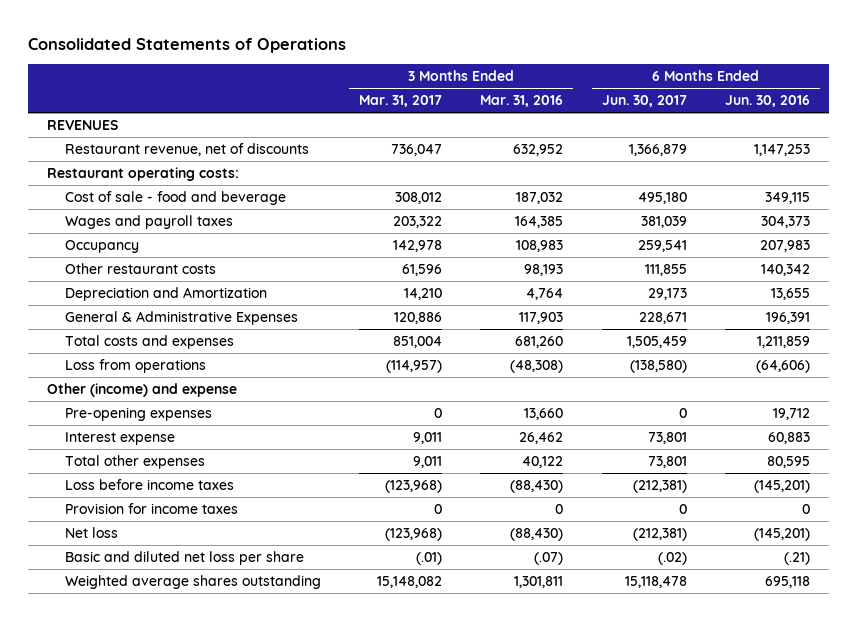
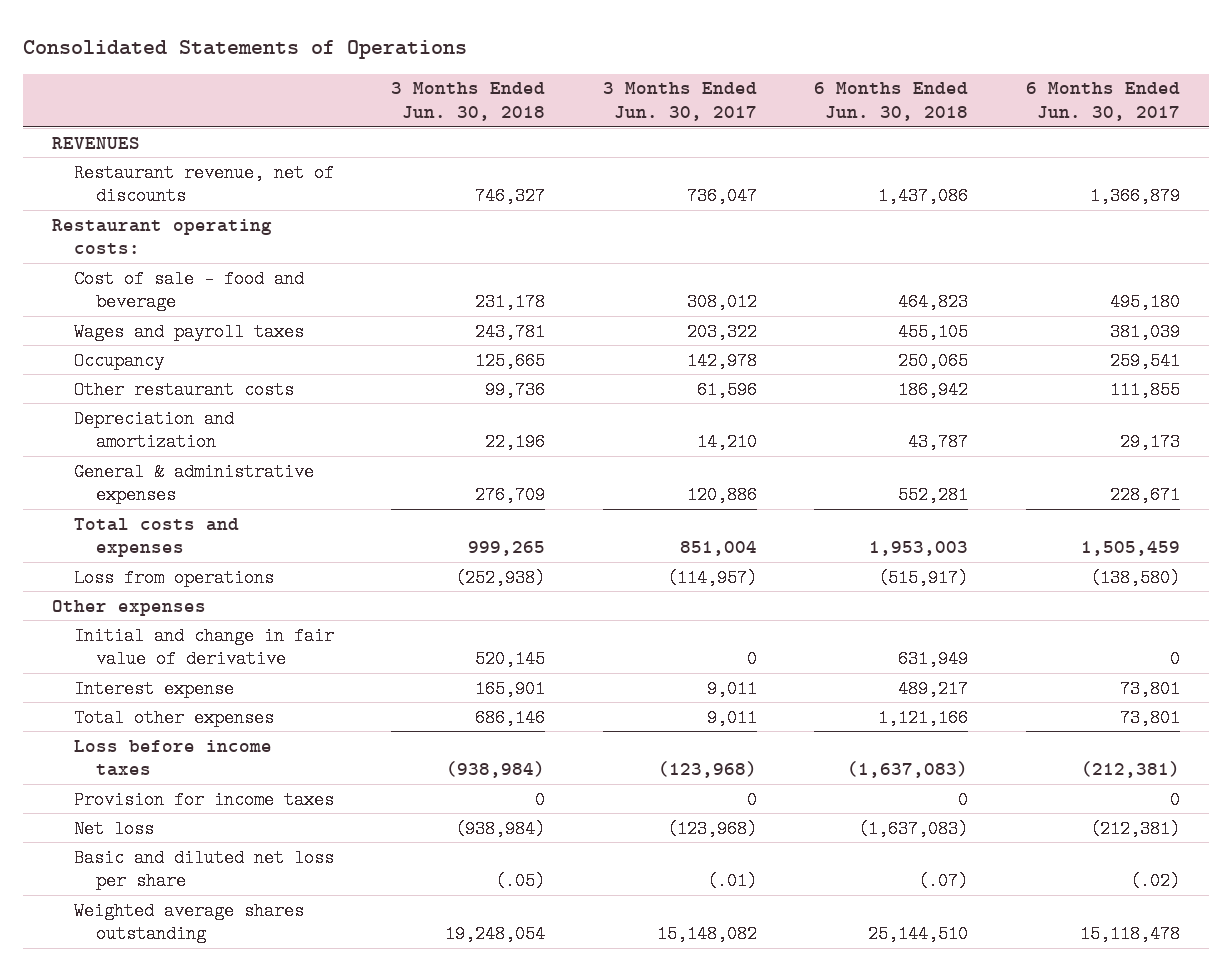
- | 3 Months Ended Mar. 31, 2017 | 3 Months Ended Mar. 31, 2016 | 6 Months Ended Jun. 30, 2017 | 6 Months Ended Jun. 30, 2016
+ | 3 Months Ended Jun. 30, 2018 | 3 Months Ended Jun. 30, 2017 | 6 Months Ended Jun. 30, 2018 | 6 Months Ended Jun. 30, 2017
- Depreciation and Amortization | 14,210 | 4,764 | 29,173 | 13,655
- General & Administrative Expenses | 120,886 | 117,903 | 228,671 | 196,391
+ Depreciation and amortization | 22,196 | 14,210 | 43,787 | 29,173
+ General & administrative expenses | 276,709 | 120,886 | 552,281 | 228,671
- Other (income) and expense
- Pre-opening expenses | 0 | 13,660 | 0 | 19,712
+ Other expenses
+ Initial and change in fair value of derivative | 520,145 | 0 | 631,949 | 0

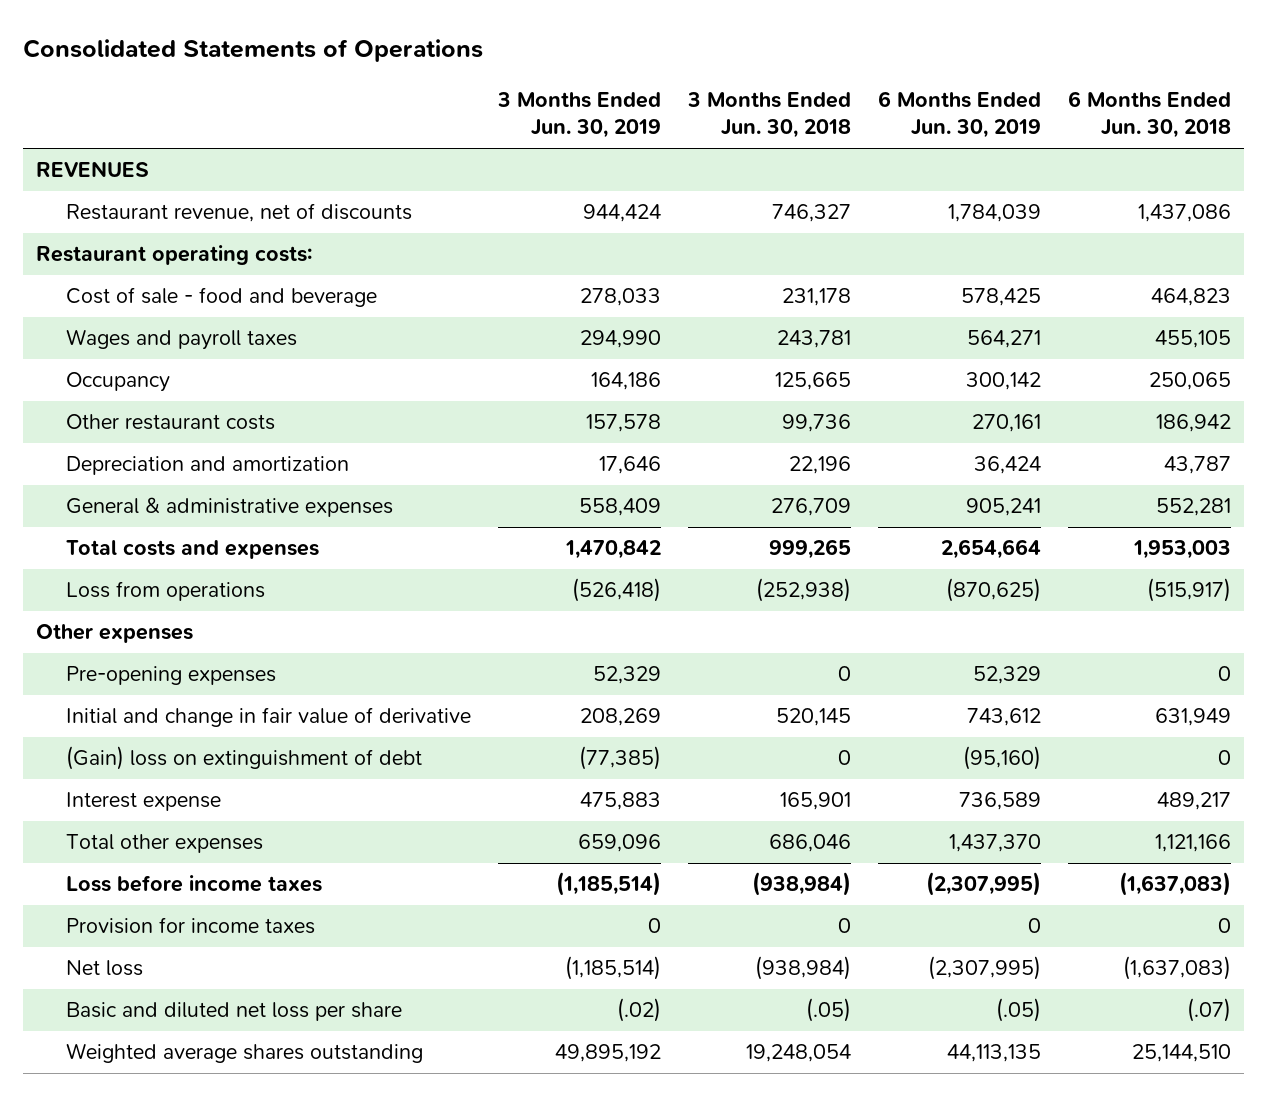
- | 3 Months Ended Jun. 30, 2018 | 3 Months Ended Jun. 30, 2017 | 6 Months Ended Jun. 30, 2018 | 6 Months Ended Jun. 30, 2017
+ | 3 Months Ended Jun. 30, 2019 | 3 Months Ended Jun. 30, 2018 | 6 Months Ended Jun. 30, 2019 | 6 Months Ended Jun. 30, 2018
+ Pre-opening expenses | 52,329 | 0 | 52,329 | 0
+ (Gain) loss on extinguishment of debt | (77,385) | 0 | (95,160) | 0
- Total other expenses | 686,146 | 9,011 | 1,121,166 | 73,801
+ Total other expenses | 659,096 | 686,046 | 1,437,370 | 1,121,166

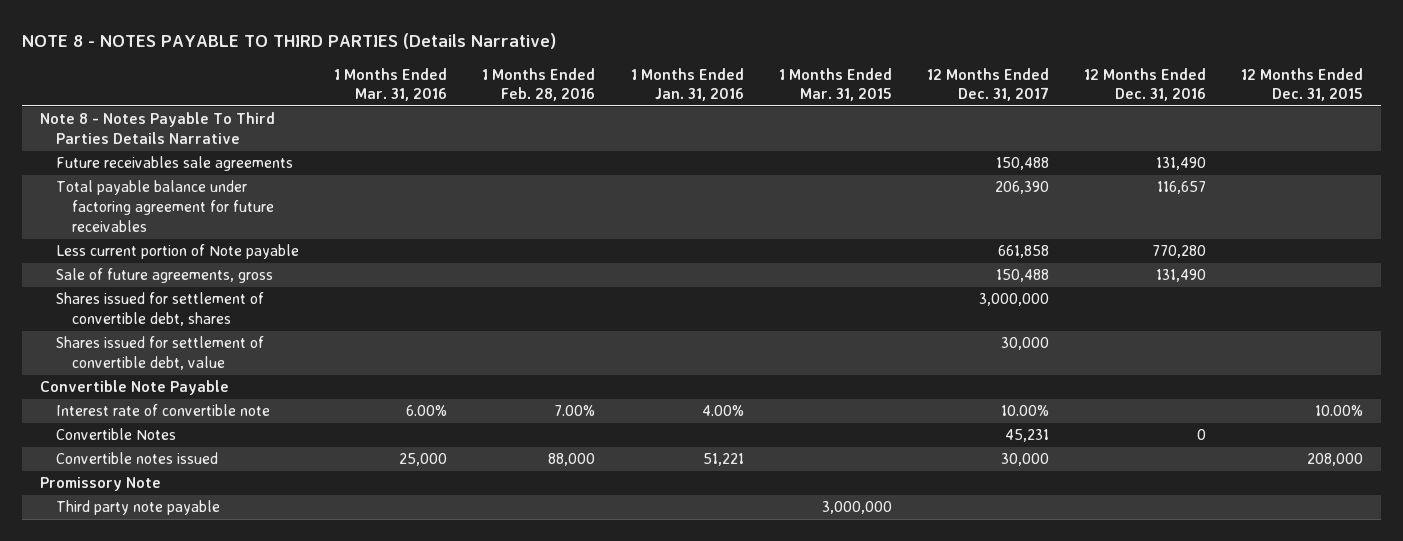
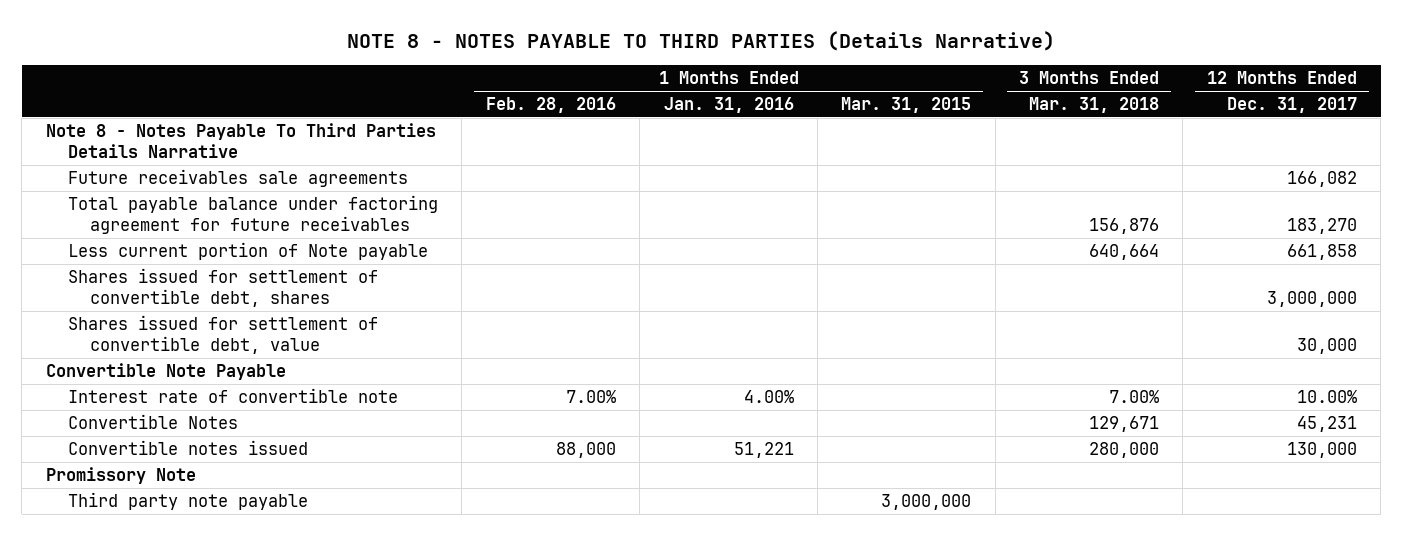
- | 1 Months Ended Mar. 31, 2016 | 1 Months Ended Feb. 28, 2016 | 1 Months Ended Jan. 31, 2016 | 1 Months Ended Mar. 31, 2015 | 12 Months Ended Dec. 31, 2017 | 12 Months Ended Dec. 31, 2016 | 12 Months Ended Dec. 31, 2015
+ | 1 Months Ended Feb. 28, 2016 | 1 Months Ended Jan. 31, 2016 | 1 Months Ended Mar. 31, 2015 | 3 Months Ended Mar. 31, 2018 | 12 Months Ended Dec. 31, 2017
- Future receivables sale agreements | | | | | 150,488 | 131,490 |
- Total payable balance under factoring agreement for future receivables | | | | | 206,390 | 116,657 |
+ Future receivables sale agreements | | | | | 166,082
+ Total payable balance under factoring agreement for future receivables | | | | 156,876 | 183,270
- Sale of future agreements, gross | | | | | 150,488 | 131,490 |
- Convertible notes issued | 25,000 | 88,000 | 51,221 | | 30,000 | | 208,000
+ Convertible notes issued | 88,000 | 51,221 | | 280,000 | 130,000

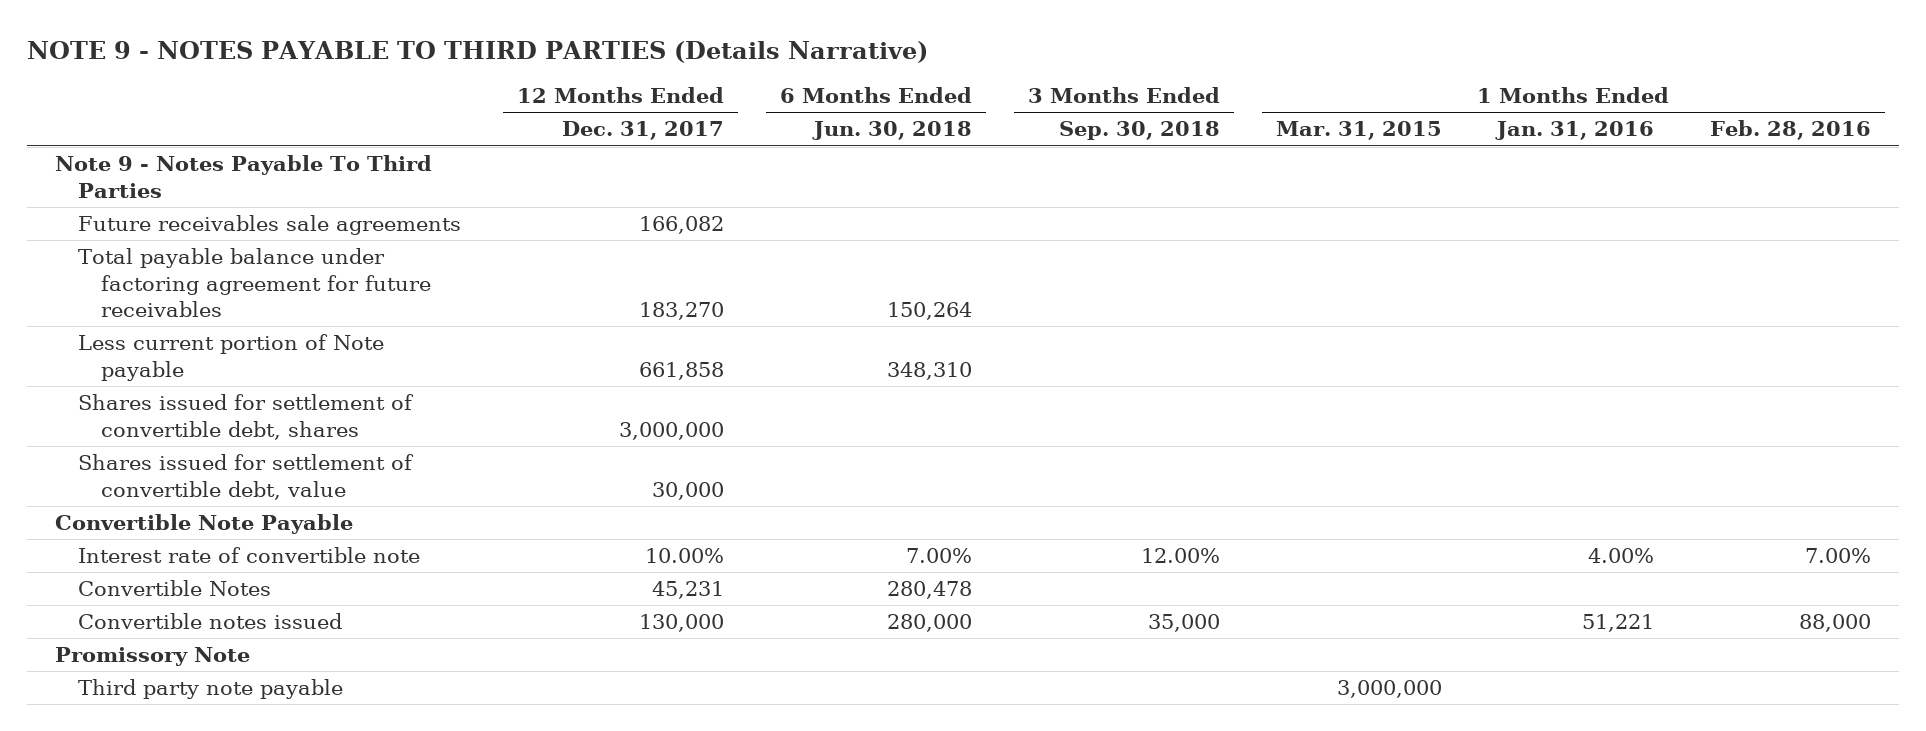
- NOTE 8 - NOTES PAYABLE TO THIRD PARTIES (Details Narrative)
+ NOTE 9 - NOTES PAYABLE TO THIRD PARTIES (Details Narrative)
- | 1 Months Ended Feb. 28, 2016 | 1 Months Ended Jan. 31, 2016 | 1 Months Ended Mar. 31, 2015 | 3 Months Ended Mar. 31, 2018 | 12 Months Ended Dec. 31, 2017
+ | 12 Months Ended Dec. 31, 2017 | 6 Months Ended Jun. 30, 2018 | 3 Months Ended Sep. 30, 2018 | 1 Months Ended Mar. 31, 2015 | 1 Months Ended Jan. 31, 2016 | 1 Months Ended Feb. 28, 2016
- Note 8 - Notes Payable To Third Parties Details Narrative
+ Note 9 - Notes Payable To Third Parties

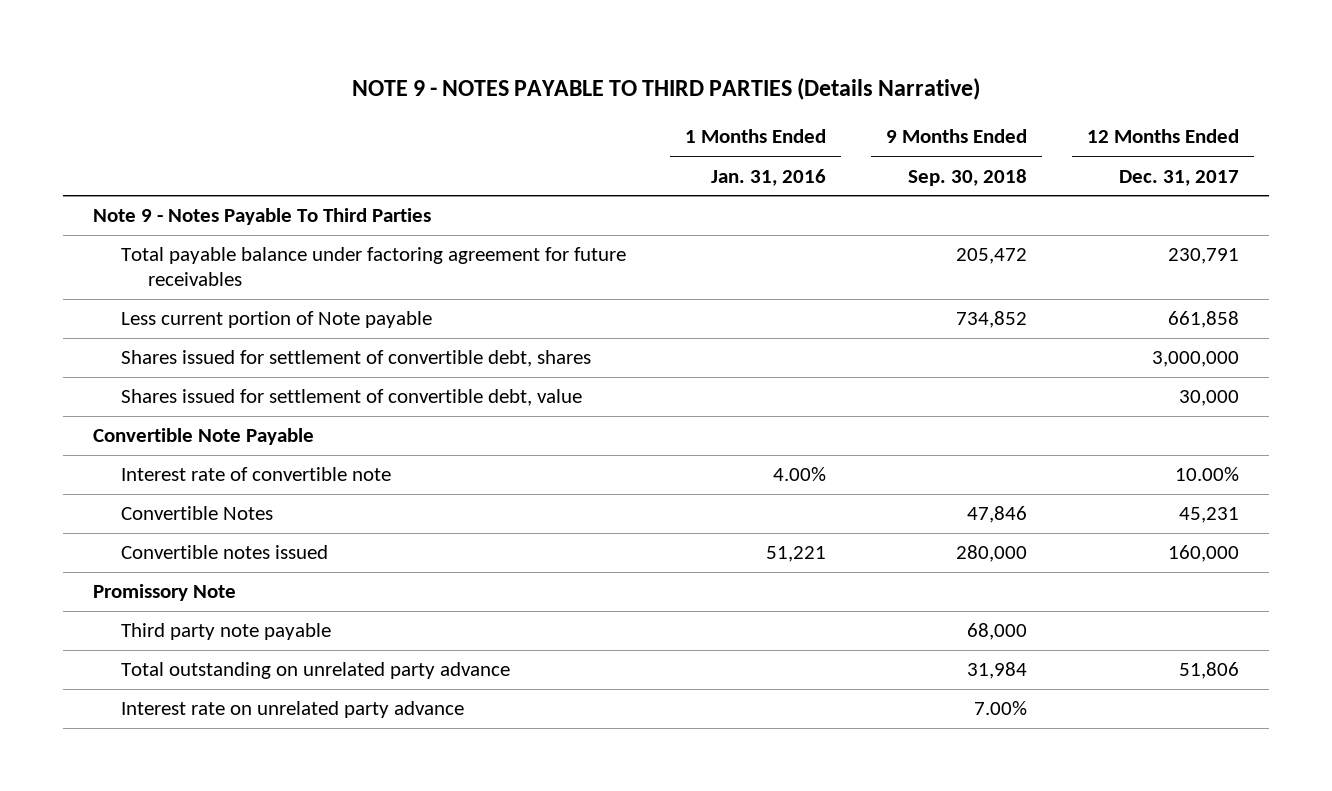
- | 12 Months Ended Dec. 31, 2017 | 6 Months Ended Jun. 30, 2018 | 3 Months Ended Sep. 30, 2018 | 1 Months Ended Mar. 31, 2015 | 1 Months Ended Jan. 31, 2016 | 1 Months Ended Feb. 28, 2016
+ | 1 Months Ended Jan. 31, 2016 | 9 Months Ended Sep. 30, 2018 | 12 Months Ended Dec. 31, 2017
- Future receivables sale agreements | 166,082 | | | | |
- Total payable balance under factoring agreement for future receivables | 183,270 | 150,264 | | | |
+ Total payable balance under factoring agreement for future receivables | | 205,472 | 230,791
- Convertible notes issued | 130,000 | 280,000 | 35,000 | | 51,221 | 88,000
+ Convertible notes issued | 51,221 | 280,000 | 160,000
+ Total outstanding on unrelated party advance | | 31,984 | 51,806
+ Interest rate on unrelated party advance | | 7.00% |

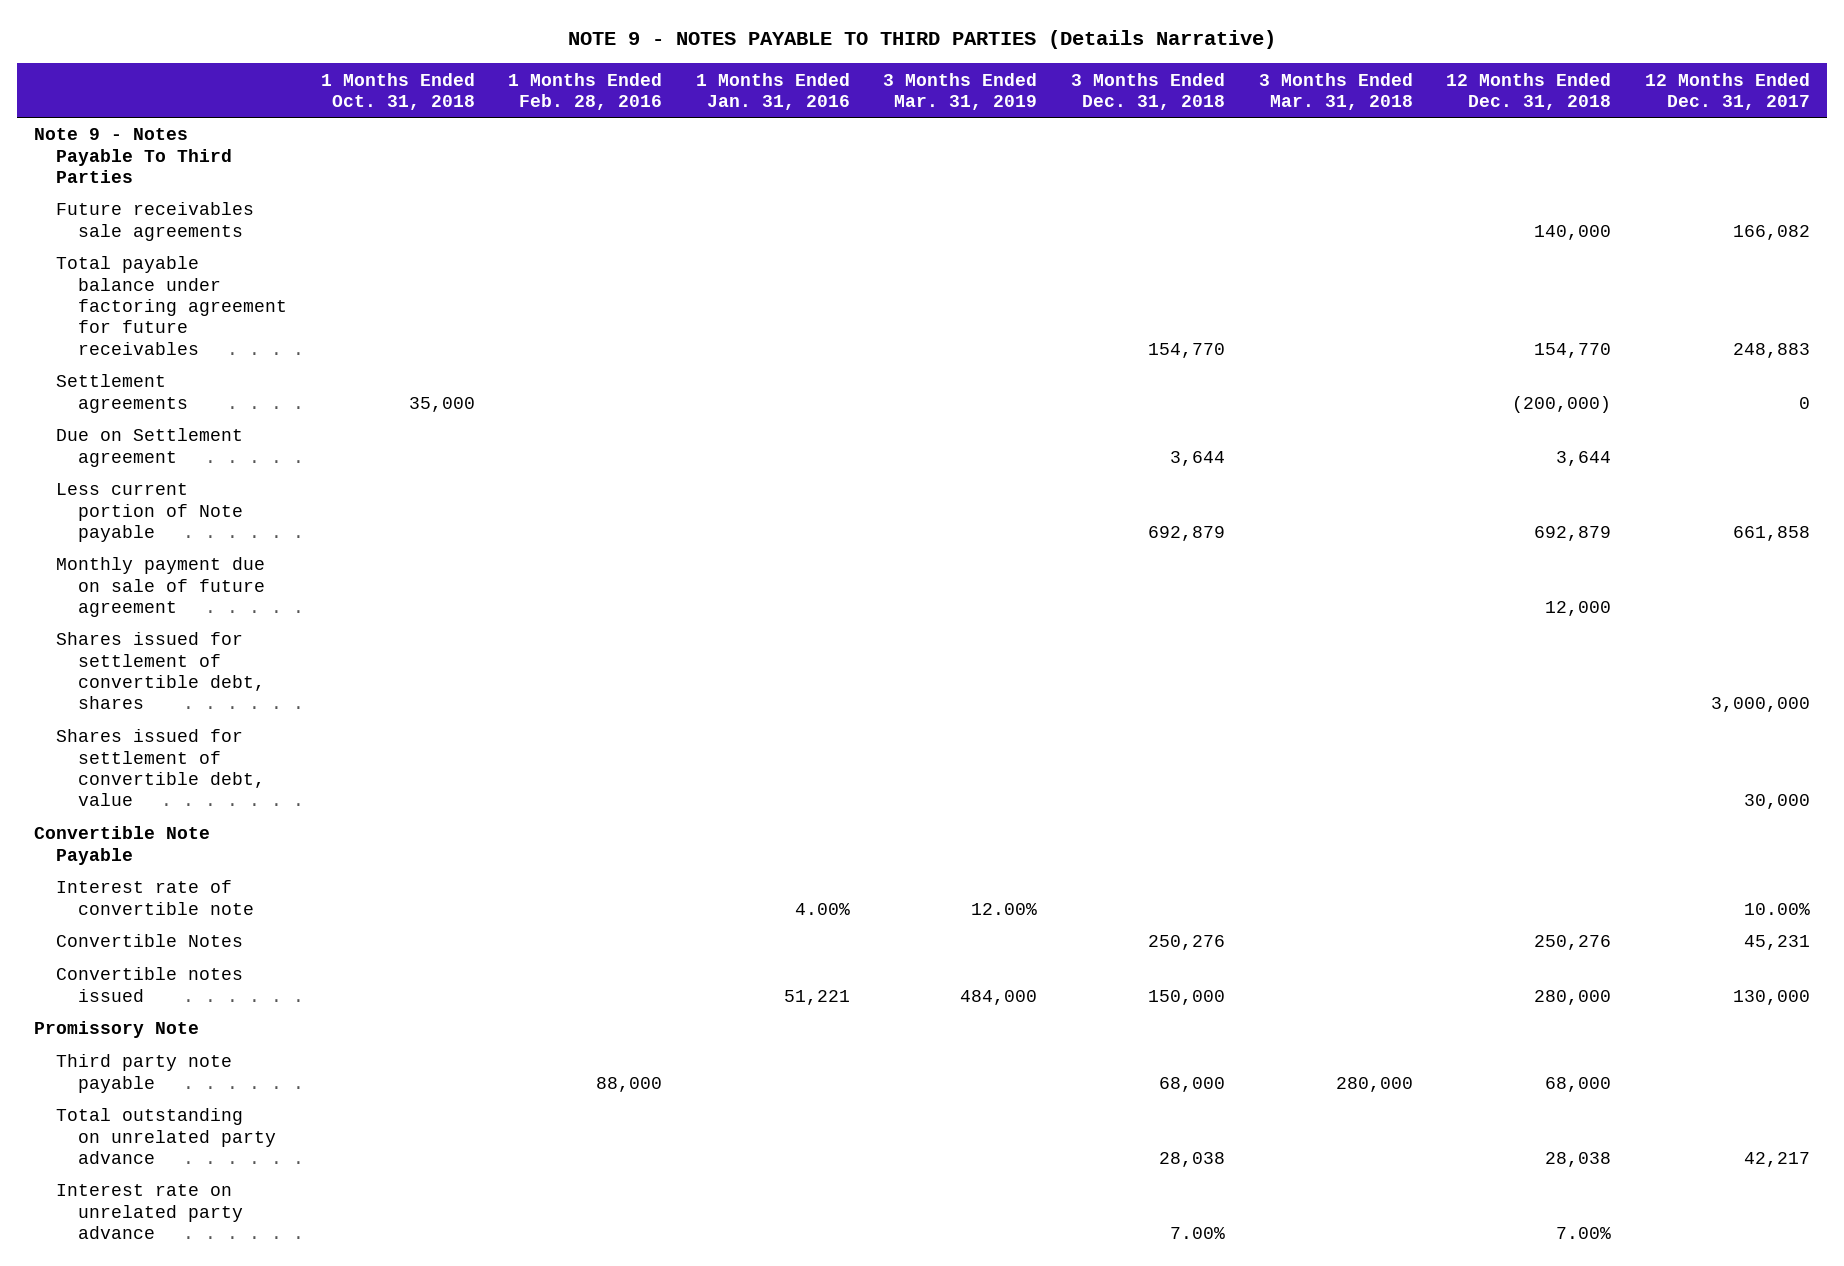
- | 1 Months Ended Jan. 31, 2016 | 9 Months Ended Sep. 30, 2018 | 12 Months Ended Dec. 31, 2017
+ | 1 Months Ended Oct. 31, 2018 | 1 Months Ended Feb. 28, 2016 | 1 Months Ended Jan. 31, 2016 | 3 Months Ended Mar. 31, 2019 | 3 Months Ended Dec. 31, 2018 | 3 Months Ended Mar. 31, 2018 | 12 Months Ended Dec. 31, 2018 | 12 Months Ended Dec. 31, 2017
- Total payable balance under factoring agreement for future receivables | | 205,472 | 230,791
+ Future receivables sale agreements | | | | | | | 140,000 | 166,082
+ Total payable balance under factoring agreement for future receivables | | | | | 154,770 | | 154,770 | 248,883
+ Settlement agreements | 35,000 | | | | | | (200,000) | 0
+ Due on Settlement agreement | | | | | 3,644 | | 3,644 |
+ Monthly payment due on sale of future agreement | | | | | | | 12,000 |
- Convertible notes issued | 51,221 | 280,000 | 160,000
+ Convertible notes issued | | | 51,221 | 484,000 | 150,000 | | 280,000 | 130,000
- Total outstanding on unrelated party advance | | 31,984 | 51,806
+ Total outstanding on unrelated party advance | | | | | 28,038 | | 28,038 | 42,217

